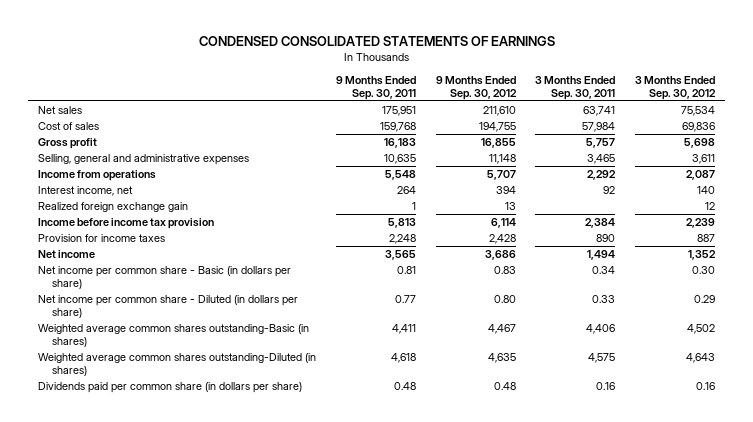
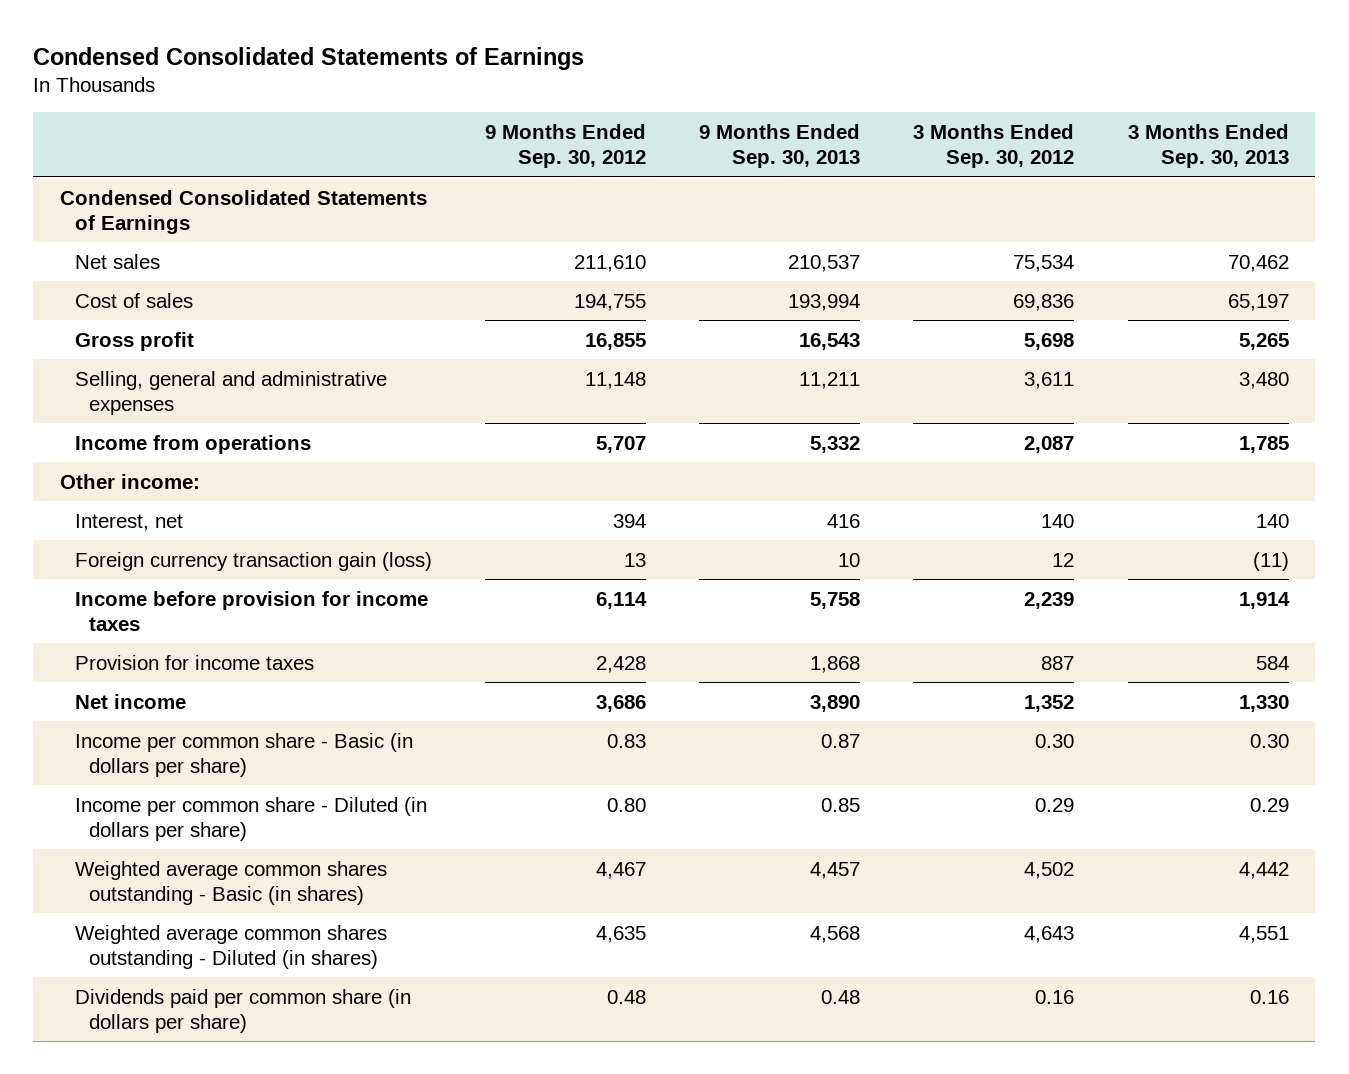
- CONDENSED CONSOLIDATED STATEMENTS OF EARNINGS
+ Condensed Consolidated Statements of Earnings
- | 9 Months Ended Sep. 30, 2011 | 9 Months Ended Sep. 30, 2012 | 3 Months Ended Sep. 30, 2011 | 3 Months Ended Sep. 30, 2012
+ | 9 Months Ended Sep. 30, 2012 | 9 Months Ended Sep. 30, 2013 | 3 Months Ended Sep. 30, 2012 | 3 Months Ended Sep. 30, 2013
+ Condensed Consolidated Statements of Earnings
- Interest income, net | 264 | 394 | 92 | 140
- Realized foreign exchange gain | 1 | 13 | | 12
- Income before income tax provision | 5,813 | 6,114 | 2,384 | 2,239
+ Other income:
+ Interest, net | 394 | 416 | 140 | 140
+ Foreign currency transaction gain (loss) | 13 | 10 | 12 | (11)
+ Income before provision for income taxes | 6,114 | 5,758 | 2,239 | 1,914
- Net income per common share - Basic (in dollars per share) | 0.81 | 0.83 | 0.34 | 0.30
- Net income per common share - Diluted (in dollars per share) | 0.77 | 0.80 | 0.33 | 0.29
- Weighted average common shares outstanding-Basic (in shares) | 4,411 | 4,467 | 4,406 | 4,502
- Weighted average common shares outstanding-Diluted (in shares) | 4,618 | 4,635 | 4,575 | 4,643
+ Income per common share - Basic (in dollars per share) | 0.83 | 0.87 | 0.30 | 0.30
+ Income per common share - Diluted (in dollars per share) | 0.80 | 0.85 | 0.29 | 0.29
+ Weighted average common shares outstanding - Basic (in shares) | 4,467 | 4,457 | 4,502 | 4,442
+ Weighted average common shares outstanding - Diluted (in shares) | 4,635 | 4,568 | 4,643 | 4,551

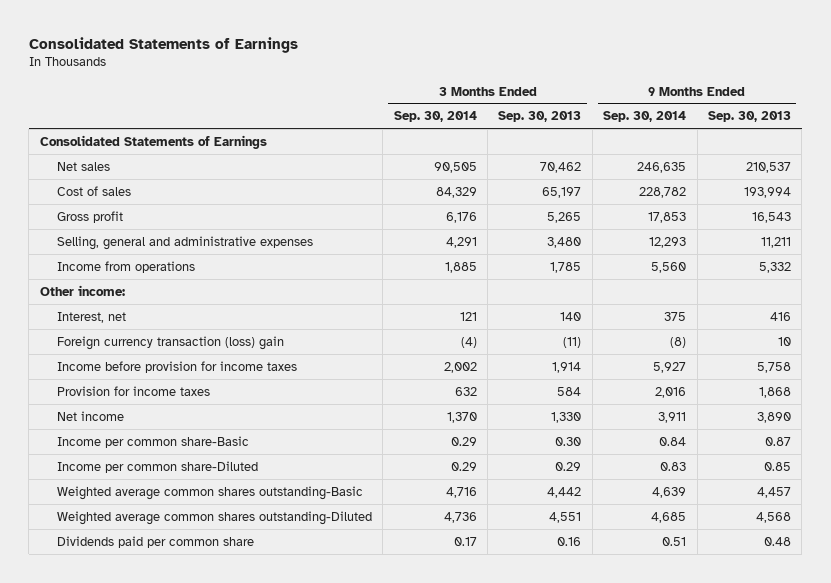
- Condensed Consolidated Statements of Earnings
+ Consolidated Statements of Earnings
- | 9 Months Ended Sep. 30, 2012 | 9 Months Ended Sep. 30, 2013 | 3 Months Ended Sep. 30, 2012 | 3 Months Ended Sep. 30, 2013
+ | 3 Months Ended Sep. 30, 2014 | 3 Months Ended Sep. 30, 2013 | 9 Months Ended Sep. 30, 2014 | 9 Months Ended Sep. 30, 2013
- Condensed Consolidated Statements of Earnings
+ Consolidated Statements of Earnings
- Foreign currency transaction gain (loss) | 13 | 10 | 12 | (11)
+ Foreign currency transaction (loss) gain | (4) | (11) | (8) | 10
- Income per common share - Basic (in dollars per share) | 0.83 | 0.87 | 0.30 | 0.30
- Income per common share - Diluted (in dollars per share) | 0.80 | 0.85 | 0.29 | 0.29
- Weighted average common shares outstanding - Basic (in shares) | 4,467 | 4,457 | 4,502 | 4,442
- Weighted average common shares outstanding - Diluted (in shares) | 4,635 | 4,568 | 4,643 | 4,551
- Dividends paid per common share (in dollars per share) | 0.48 | 0.48 | 0.16 | 0.16
+ Income per common share-Basic | 0.29 | 0.30 | 0.84 | 0.87
+ Income per common share-Diluted | 0.29 | 0.29 | 0.83 | 0.85
+ Weighted average common shares outstanding-Basic | 4,716 | 4,442 | 4,639 | 4,457
+ Weighted average common shares outstanding-Diluted | 4,736 | 4,551 | 4,685 | 4,568
+ Dividends paid per common share | 0.17 | 0.16 | 0.51 | 0.48

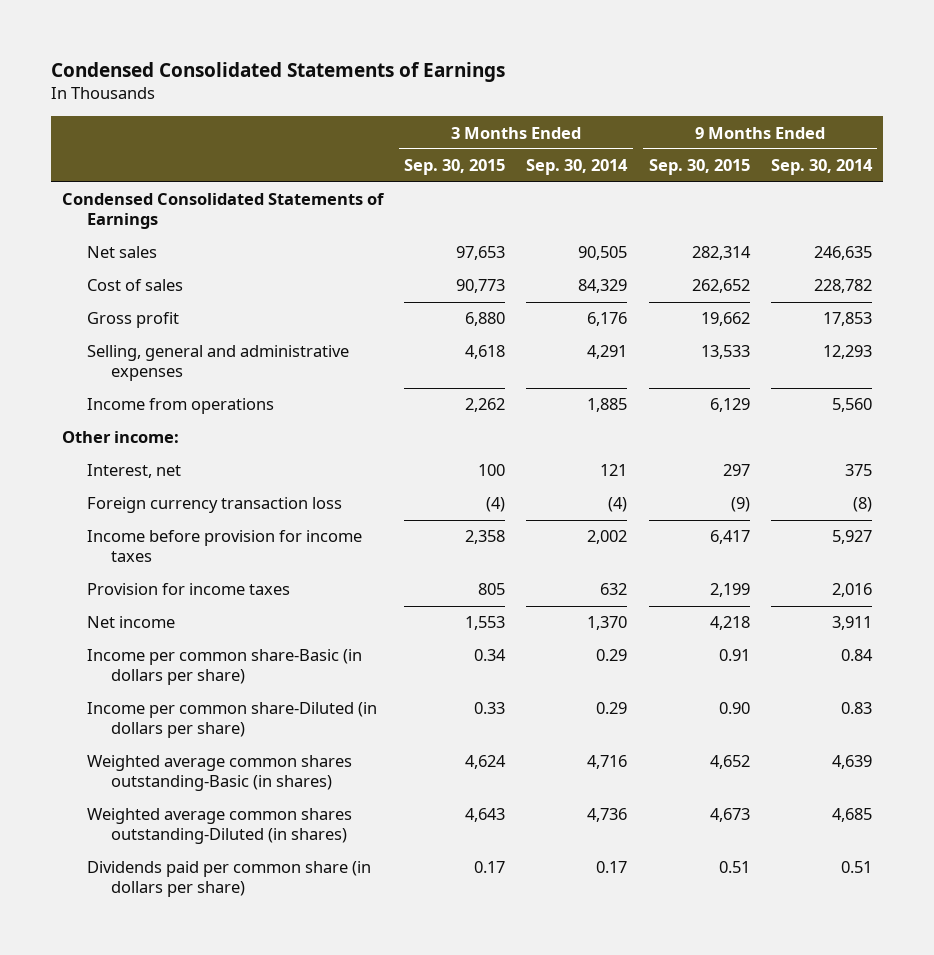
- Consolidated Statements of Earnings
+ Condensed Consolidated Statements of Earnings
- | 3 Months Ended Sep. 30, 2014 | 3 Months Ended Sep. 30, 2013 | 9 Months Ended Sep. 30, 2014 | 9 Months Ended Sep. 30, 2013
+ | 3 Months Ended Sep. 30, 2015 | 3 Months Ended Sep. 30, 2014 | 9 Months Ended Sep. 30, 2015 | 9 Months Ended Sep. 30, 2014
- Consolidated Statements of Earnings
+ Condensed Consolidated Statements of Earnings
- Foreign currency transaction (loss) gain | (4) | (11) | (8) | 10
+ Foreign currency transaction loss | (4) | (4) | (9) | (8)
- Income per common share-Basic | 0.29 | 0.30 | 0.84 | 0.87
- Income per common share-Diluted | 0.29 | 0.29 | 0.83 | 0.85
- Weighted average common shares outstanding-Basic | 4,716 | 4,442 | 4,639 | 4,457
- Weighted average common shares outstanding-Diluted | 4,736 | 4,551 | 4,685 | 4,568
- Dividends paid per common share | 0.17 | 0.16 | 0.51 | 0.48
+ Income per common share-Basic (in dollars per share) | 0.34 | 0.29 | 0.91 | 0.84
+ Income per common share-Diluted (in dollars per share) | 0.33 | 0.29 | 0.90 | 0.83
+ Weighted average common shares outstanding-Basic (in shares) | 4,624 | 4,716 | 4,652 | 4,639
+ Weighted average common shares outstanding-Diluted (in shares) | 4,643 | 4,736 | 4,673 | 4,685
+ Dividends paid per common share (in dollars per share) | 0.17 | 0.17 | 0.51 | 0.51

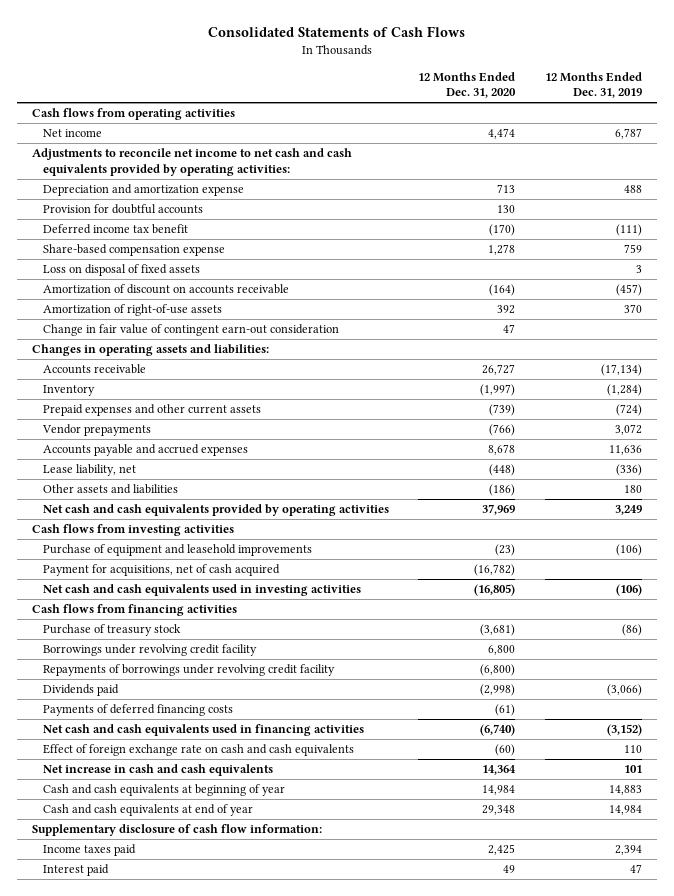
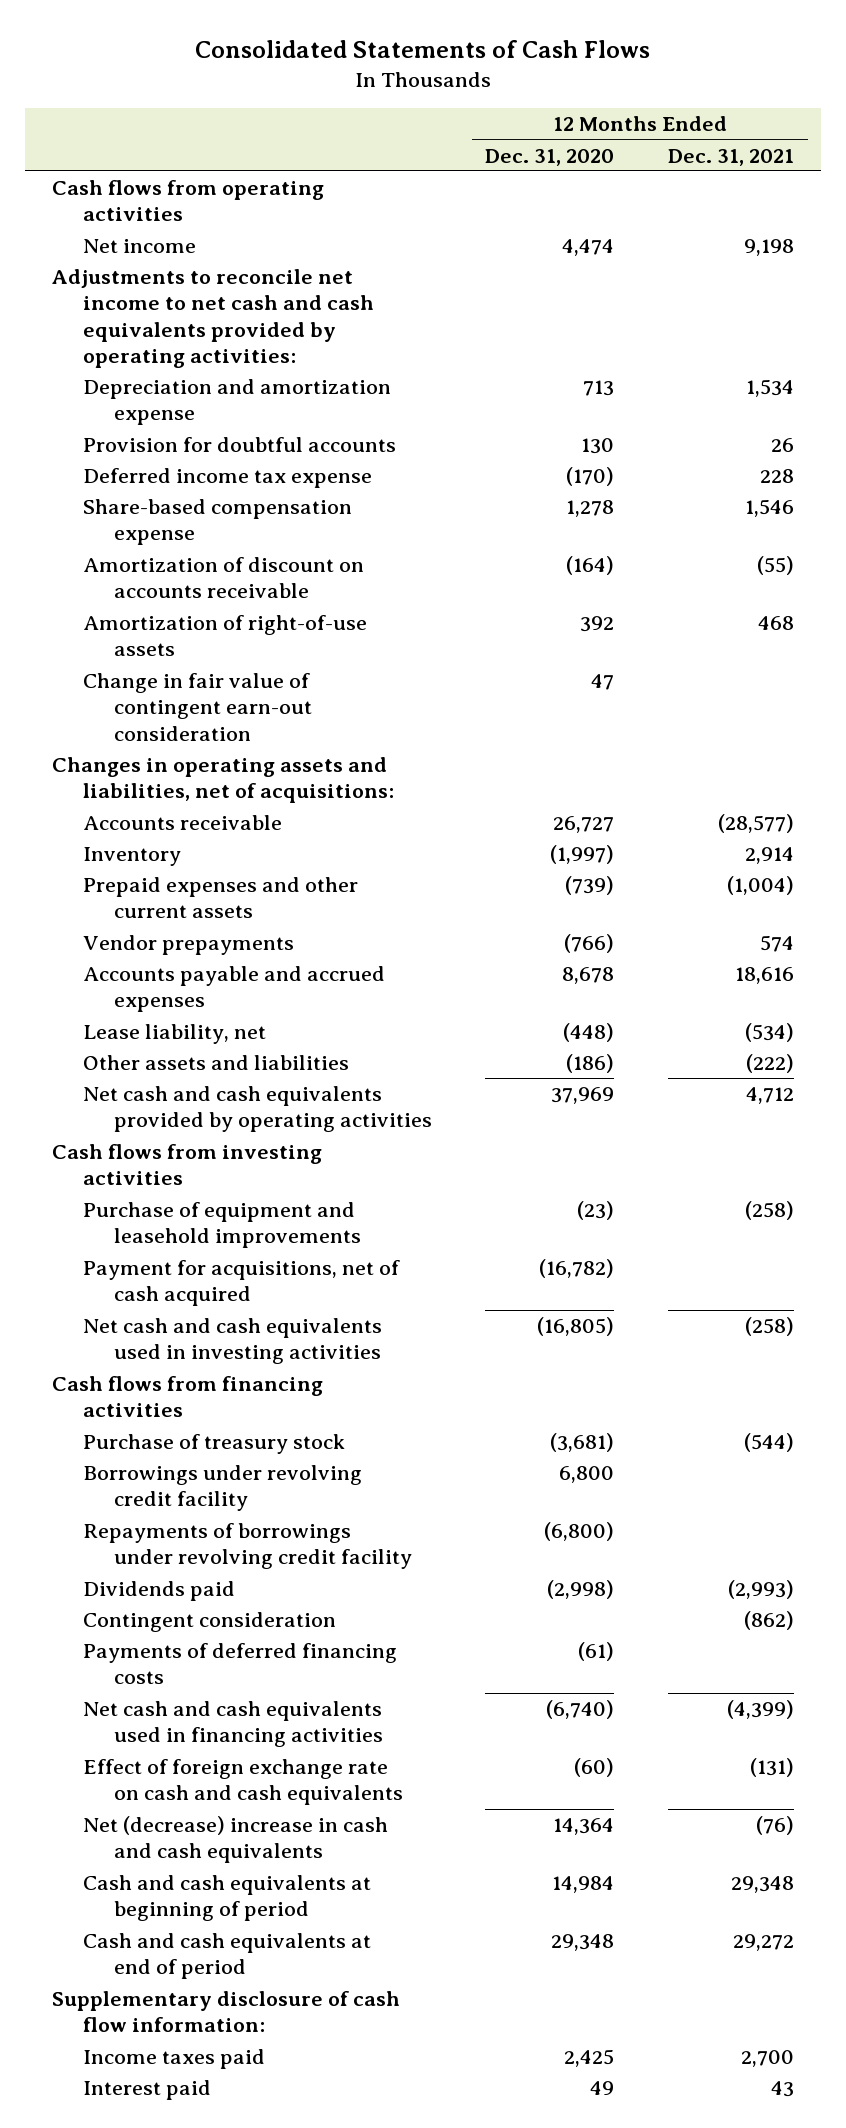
- | 12 Months Ended Dec. 31, 2020 | 12 Months Ended Dec. 31, 2019
+ | 12 Months Ended Dec. 31, 2020 | 12 Months Ended Dec. 31, 2021
- Deferred income tax benefit | (170) | (111)
+ Deferred income tax expense | (170) | 228
- Loss on disposal of fixed assets | | 3
- Changes in operating assets and liabilities:
+ Changes in operating assets and liabilities, net of acquisitions:
+ Contingent consideration | | (862)
- Net increase in cash and cash equivalents | 14,364 | 101
- Cash and cash equivalents at beginning of year | 14,984 | 14,883
- Cash and cash equivalents at end of year | 29,348 | 14,984
+ Net (decrease) increase in cash and cash equivalents | 14,364 | (76)
+ Cash and cash equivalents at beginning of period | 14,984 | 29,348
+ Cash and cash equivalents at end of period | 29,348 | 29,272

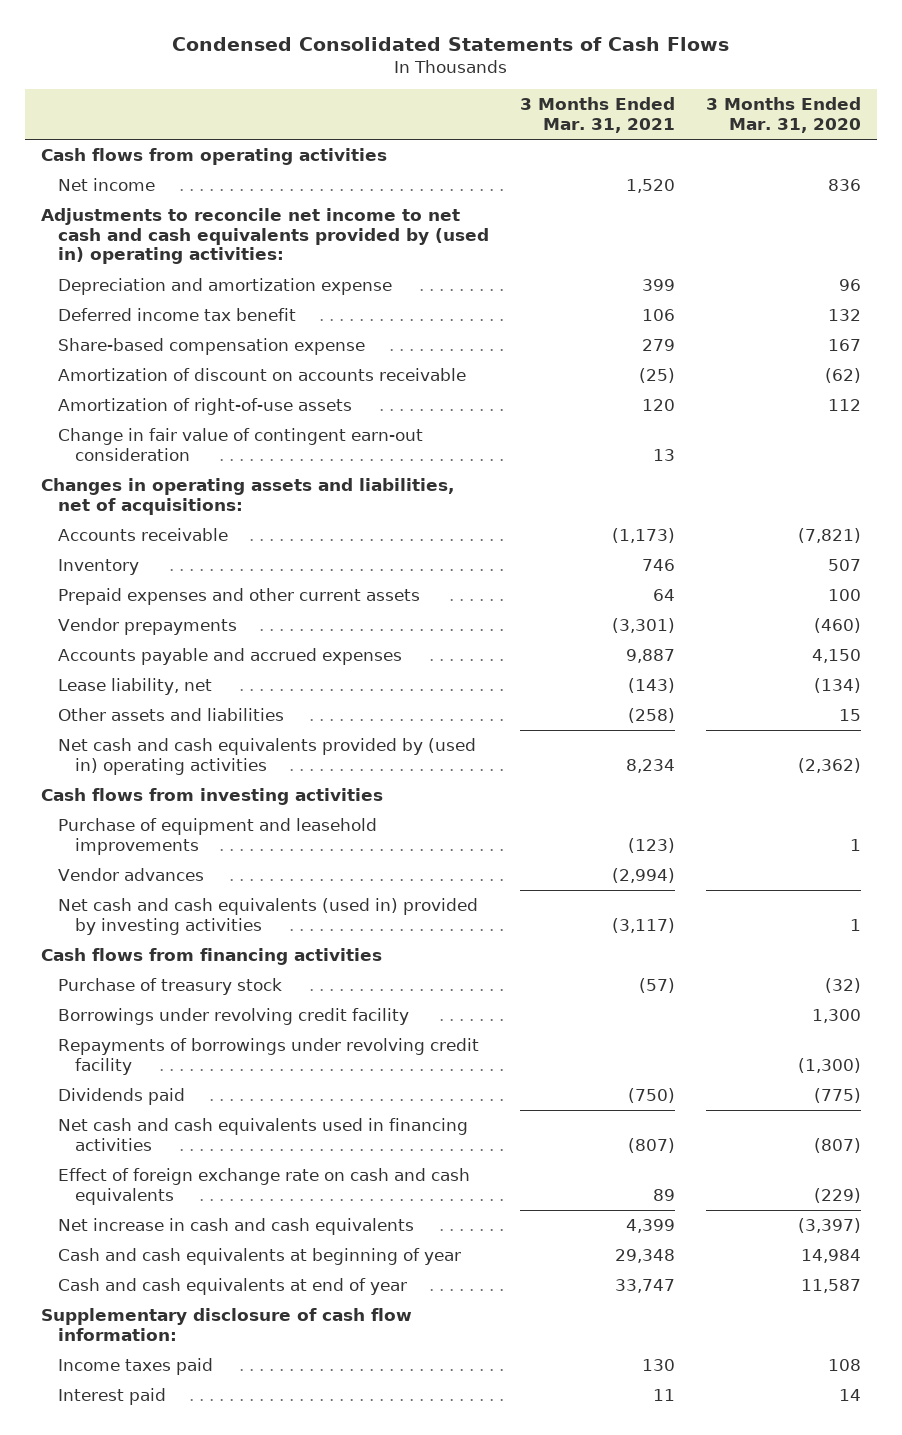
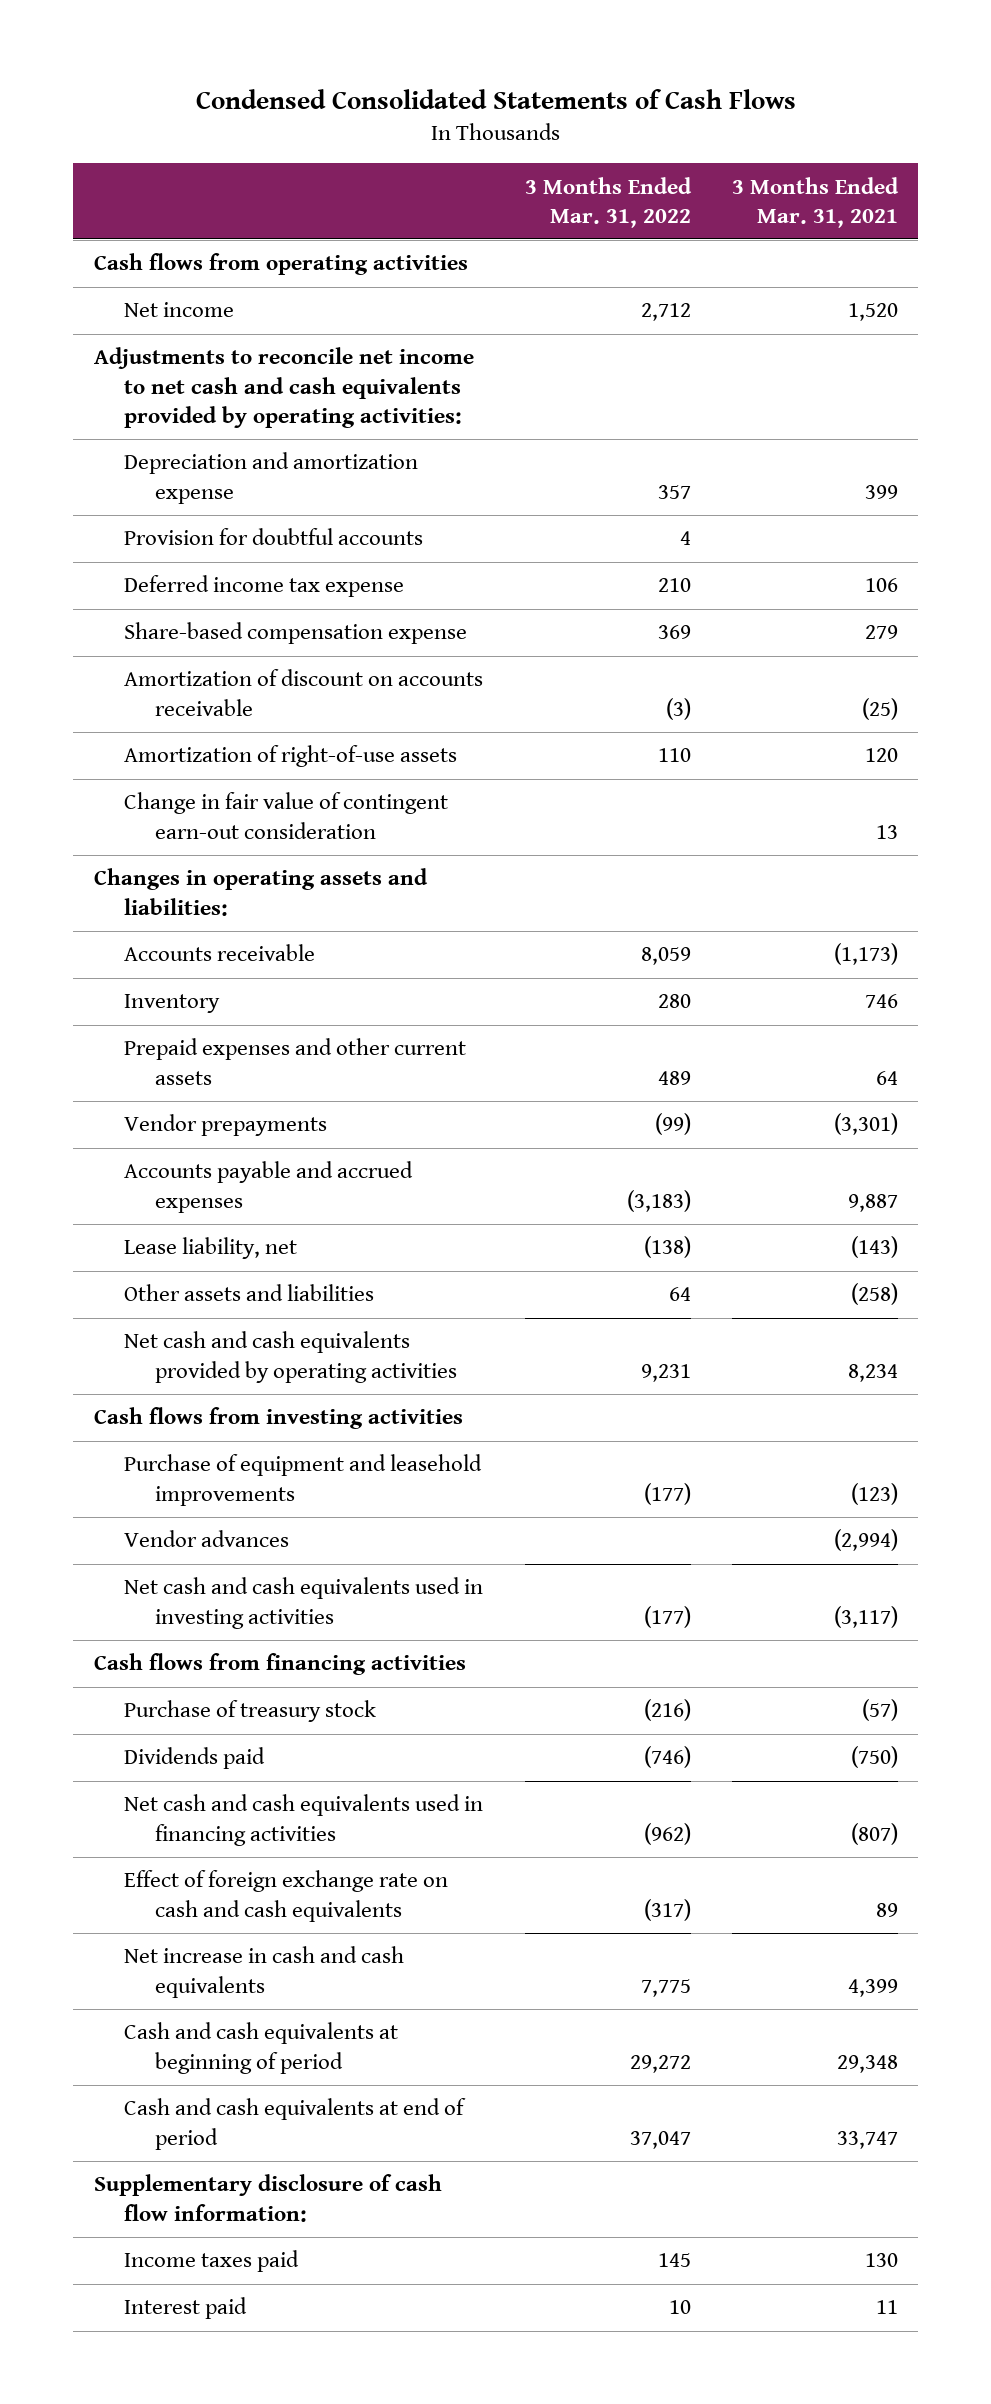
- | 3 Months Ended Mar. 31, 2021 | 3 Months Ended Mar. 31, 2020
+ | 3 Months Ended Mar. 31, 2022 | 3 Months Ended Mar. 31, 2021
- Adjustments to reconcile net income to net cash and cash equivalents provided by (used in) operating activities:
+ Adjustments to reconcile net income to net cash and cash equivalents provided by operating activities:
- Deferred income tax benefit | 106 | 132
+ Provision for doubtful accounts | 4 |
+ Deferred income tax expense | 210 | 106
- Changes in operating assets and liabilities, net of acquisitions:
+ Changes in operating assets and liabilities:
- Net cash and cash equivalents provided by (used in) operating activities | 8,234 | (2,362)
+ Net cash and cash equivalents provided by operating activities | 9,231 | 8,234
- Net cash and cash equivalents (used in) provided by investing activities | (3,117) | 1
+ Net cash and cash equivalents used in investing activities | (177) | (3,117)
- Borrowings under revolving credit facility | | 1,300
- Repayments of borrowings under revolving credit facility | | (1,300)
- Cash and cash equivalents at beginning of year | 29,348 | 14,984
- Cash and cash equivalents at end of year | 33,747 | 11,587
+ Cash and cash equivalents at beginning of period | 29,272 | 29,348
+ Cash and cash equivalents at end of period | 37,047 | 33,747

